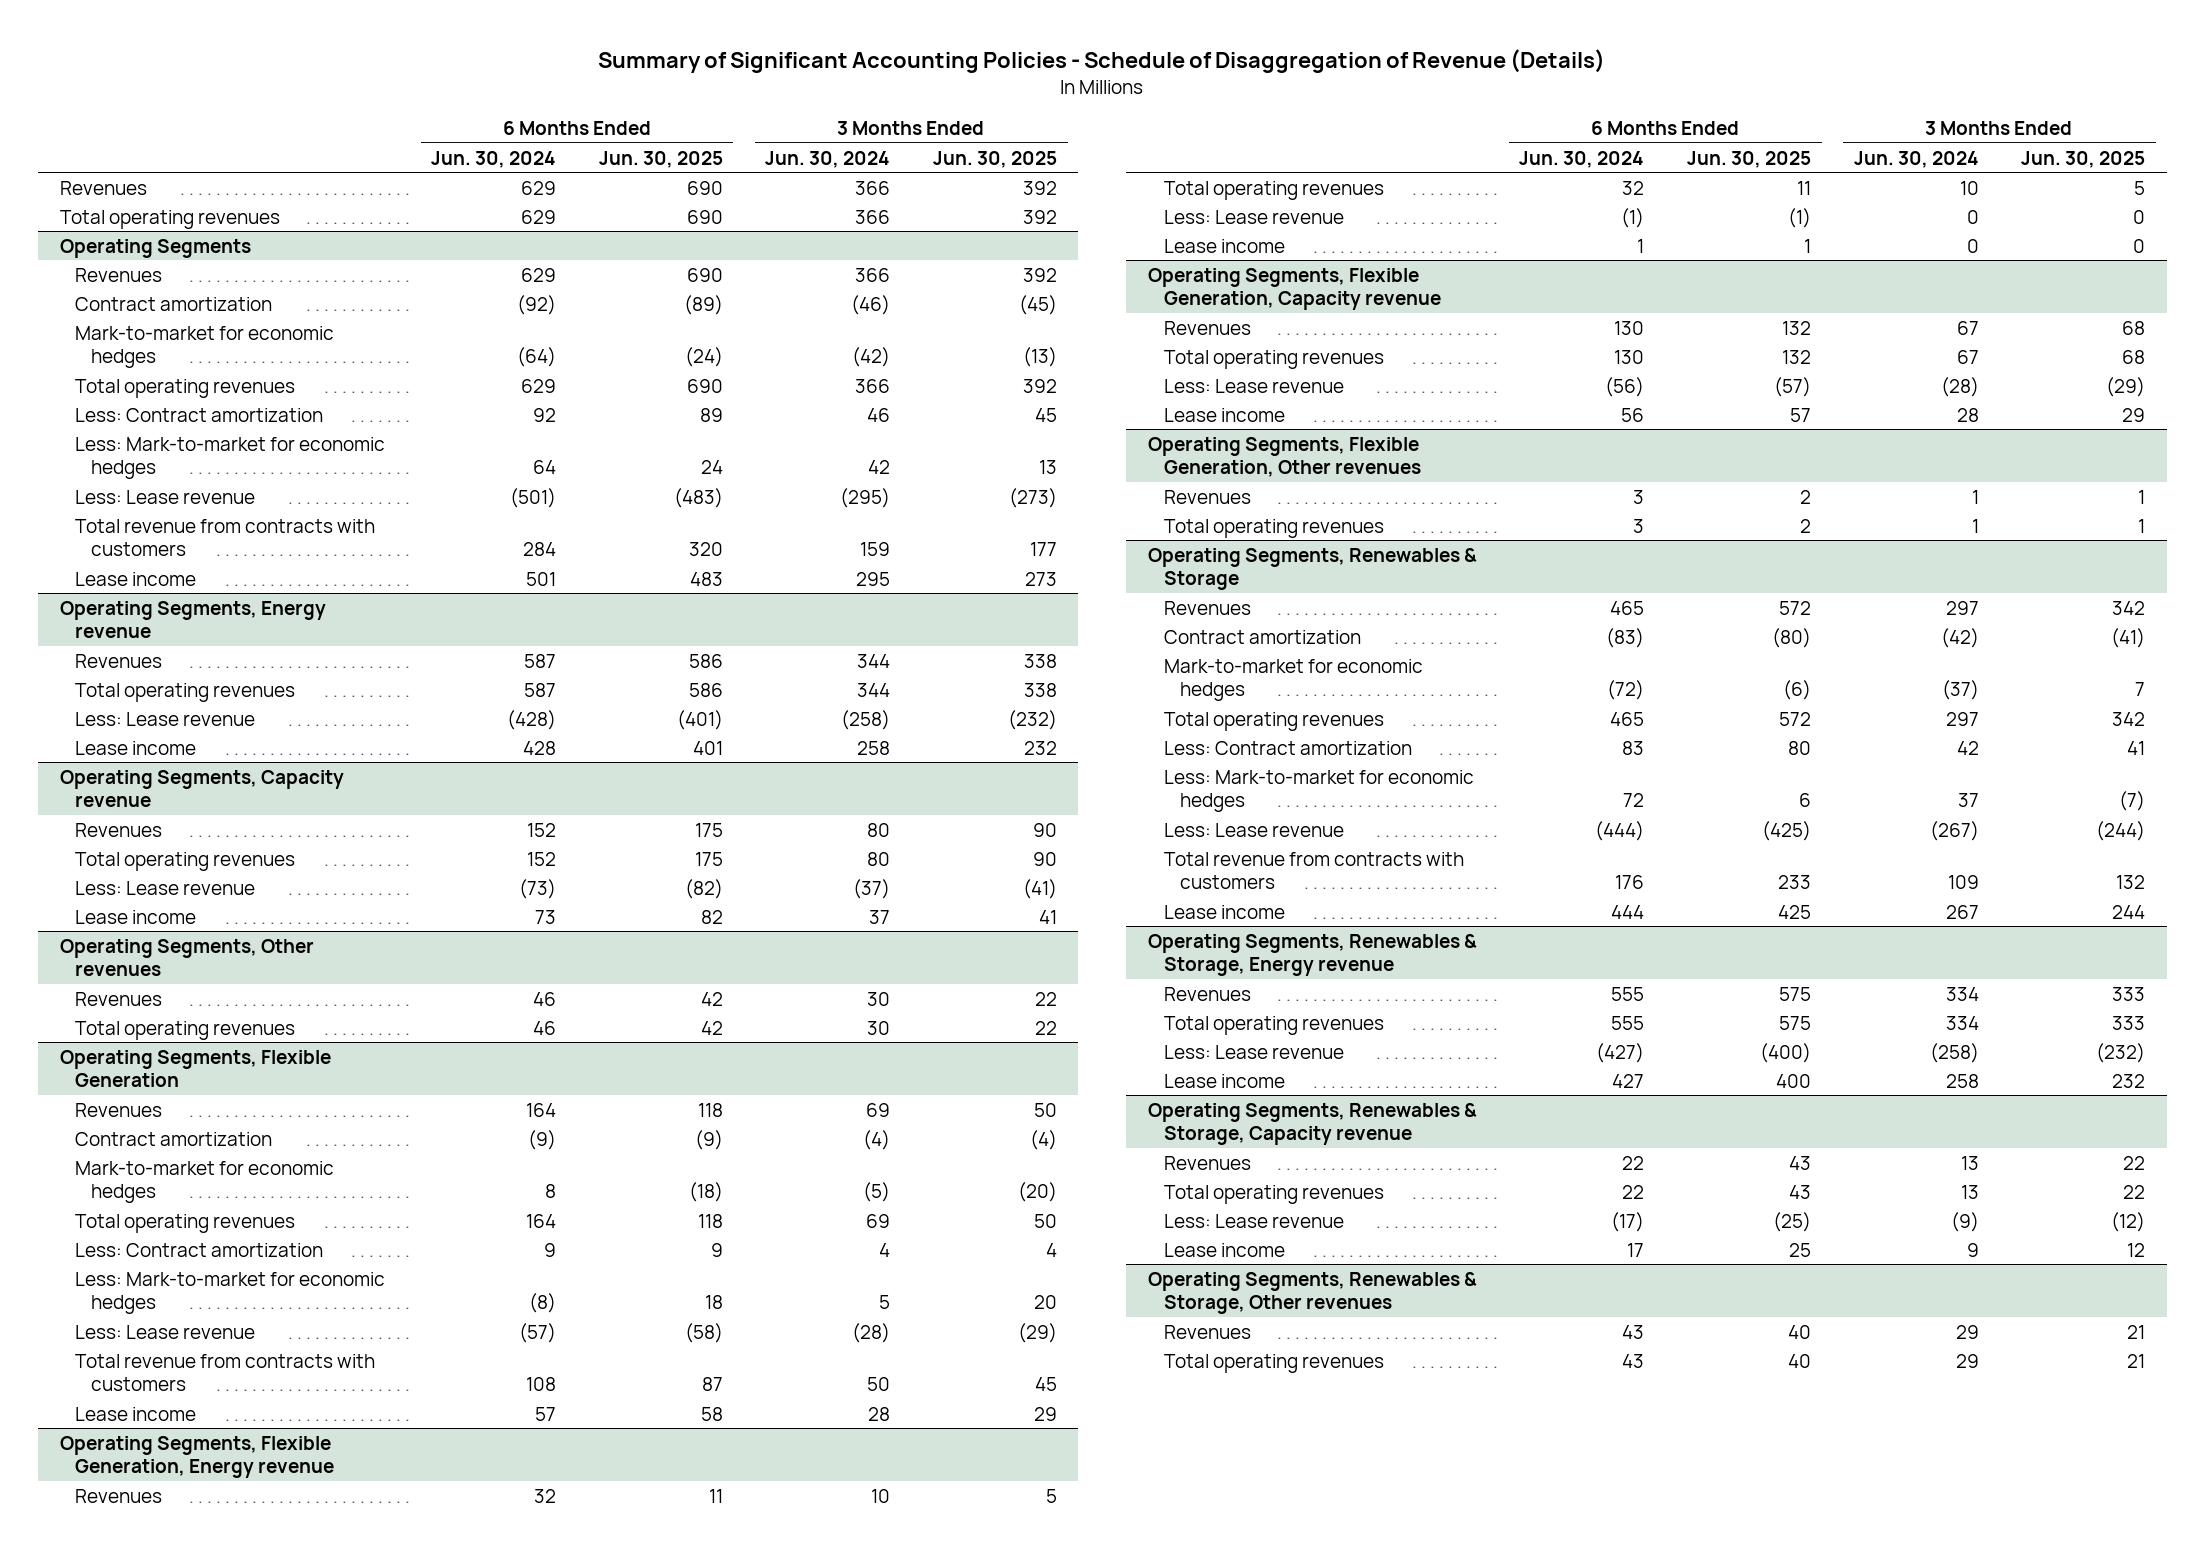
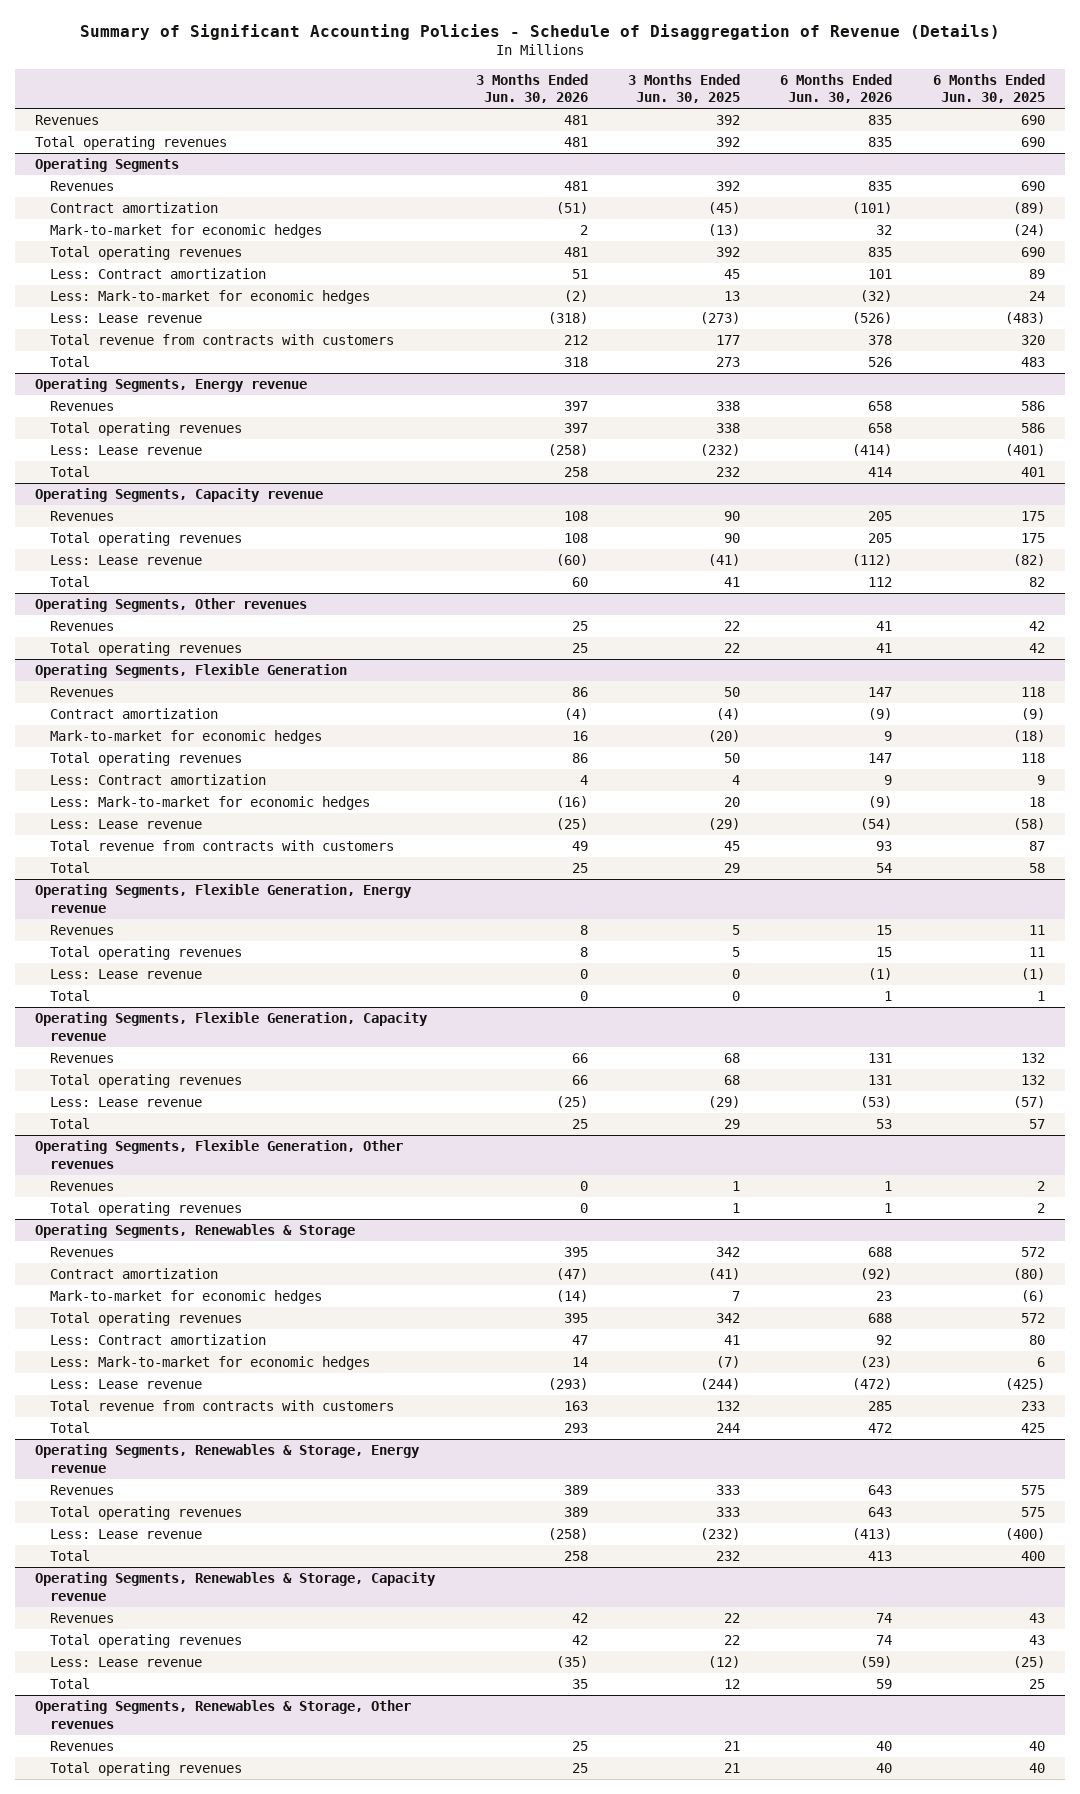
- | 6 Months Ended Jun. 30, 2024 | 6 Months Ended Jun. 30, 2025 | 3 Months Ended Jun. 30, 2024 | 3 Months Ended Jun. 30, 2025
+ | 3 Months Ended Jun. 30, 2026 | 3 Months Ended Jun. 30, 2025 | 6 Months Ended Jun. 30, 2026 | 6 Months Ended Jun. 30, 2025
@ Operating Segments
- Lease income | 501 | 483 | 295 | 273
+ Total | 318 | 273 | 526 | 483
@ Operating Segments, Energy revenue
- Lease income | 428 | 401 | 258 | 232
+ Total | 258 | 232 | 414 | 401
@ Operating Segments, Capacity revenue
- Lease income | 73 | 82 | 37 | 41
+ Total | 60 | 41 | 112 | 82
@ Operating Segments, Flexible Generation
- Lease income | 57 | 58 | 28 | 29
+ Total | 25 | 29 | 54 | 58
@ Operating Segments, Flexible Generation, Energy revenue
- Lease income | 1 | 1 | 0 | 0
+ Total | 0 | 0 | 1 | 1
@ Operating Segments, Flexible Generation, Capacity revenue
- Lease income | 56 | 57 | 28 | 29
+ Total | 25 | 29 | 53 | 57
@ Operating Segments, Renewables & Storage
- Lease income | 444 | 425 | 267 | 244
+ Total | 293 | 244 | 472 | 425
@ Operating Segments, Renewables & Storage, Energy revenue
- Lease income | 427 | 400 | 258 | 232
+ Total | 258 | 232 | 413 | 400
@ Operating Segments, Renewables & Storage, Capacity revenue
- Lease income | 17 | 25 | 9 | 12
+ Total | 35 | 12 | 59 | 25

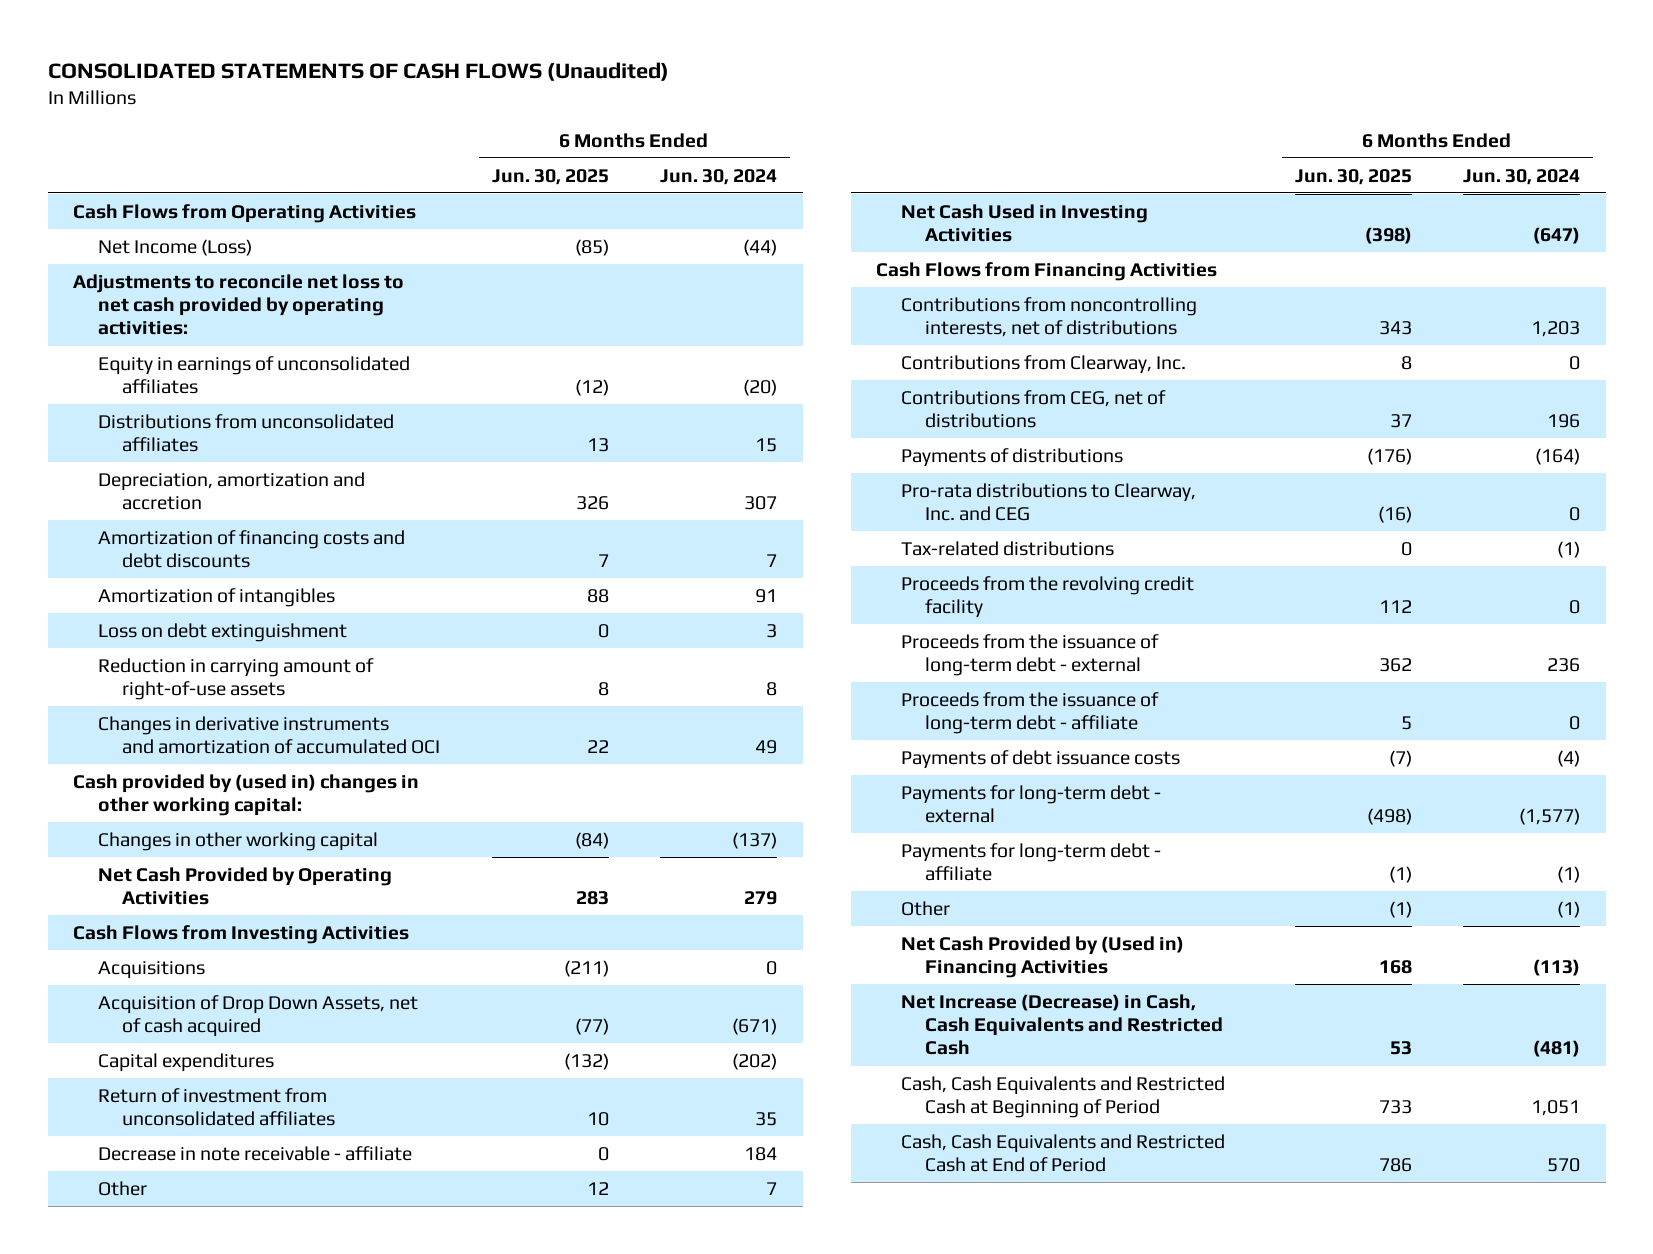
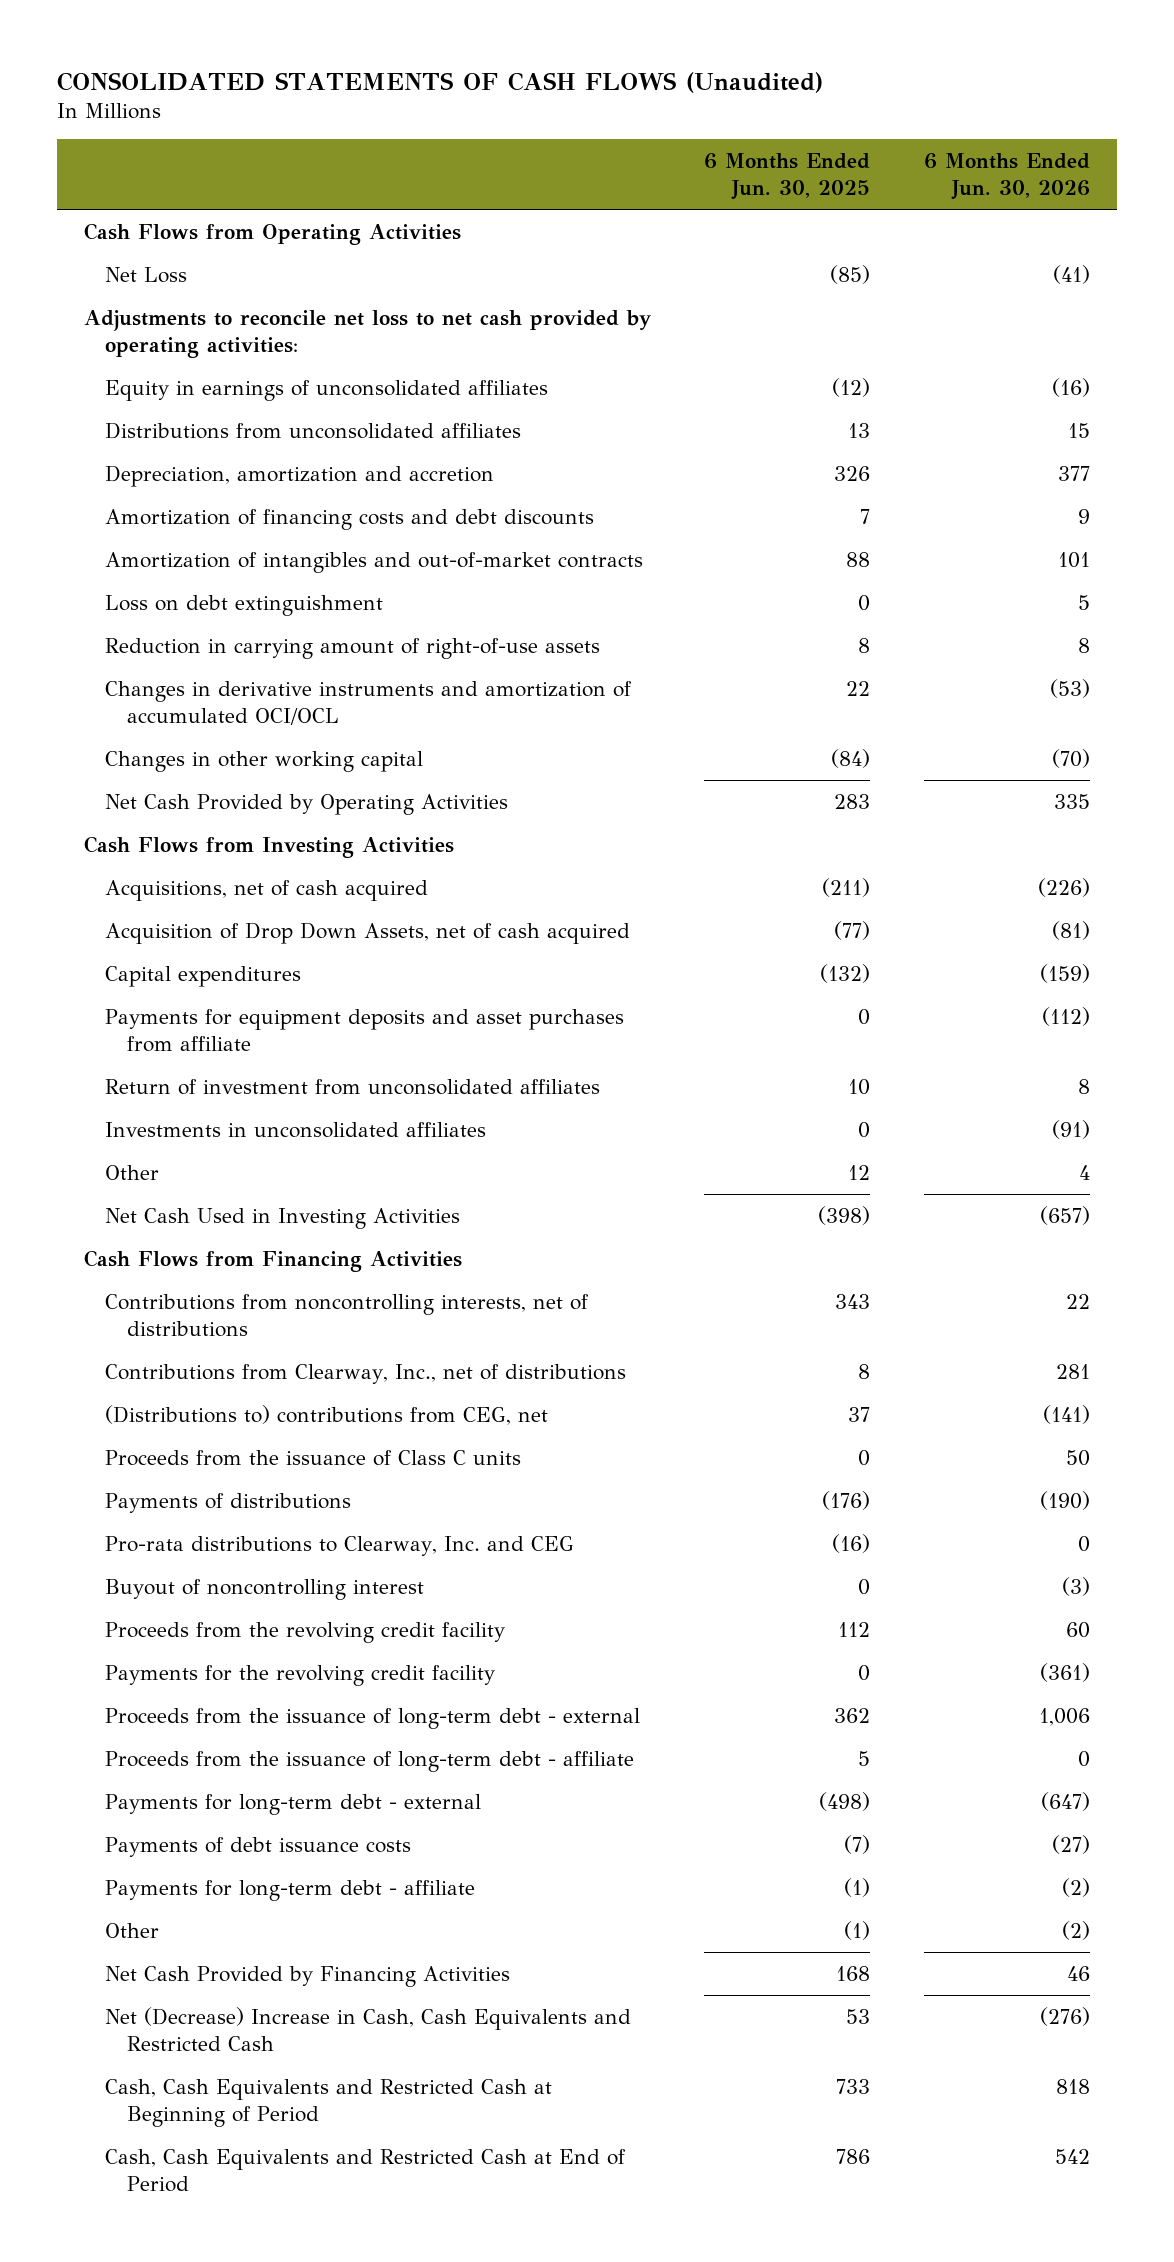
- | 6 Months Ended Jun. 30, 2025 | 6 Months Ended Jun. 30, 2024
+ | 6 Months Ended Jun. 30, 2025 | 6 Months Ended Jun. 30, 2026
- Net Income (Loss) | (85) | (44)
+ Net Loss | (85) | (41)
- Amortization of intangibles | 88 | 91
+ Amortization of intangibles and out-of-market contracts | 88 | 101
- Changes in derivative instruments and amortization of accumulated OCI | 22 | 49
- Cash provided by (used in) changes in other working capital:
+ Changes in derivative instruments and amortization of accumulated OCI/OCL | 22 | (53)
- Acquisitions | (211) | 0
+ Acquisitions, net of cash acquired | (211) | (226)
+ Payments for equipment deposits and asset purchases from affiliate | 0 | (112)
- Decrease in note receivable - affiliate | 0 | 184
+ Investments in unconsolidated affiliates | 0 | (91)
- Contributions from Clearway, Inc. | 8 | 0
- Contributions from CEG, net of distributions | 37 | 196
+ Contributions from Clearway, Inc., net of distributions | 8 | 281
+ (Distributions to) contributions from CEG, net | 37 | (141)
+ Proceeds from the issuance of Class C units | 0 | 50
- Tax-related distributions | 0 | (1)
+ Buyout of noncontrolling interest | 0 | (3)
+ Payments for the revolving credit facility | 0 | (361)
moved down: Payments of debt issuance costs | (7) | (27)
- Net Cash Provided by (Used in) Financing Activities | 168 | (113)
- Net Increase (Decrease) in Cash, Cash Equivalents and Restricted Cash | 53 | (481)
+ Net Cash Provided by Financing Activities | 168 | 46
+ Net (Decrease) Increase in Cash, Cash Equivalents and Restricted Cash | 53 | (276)

